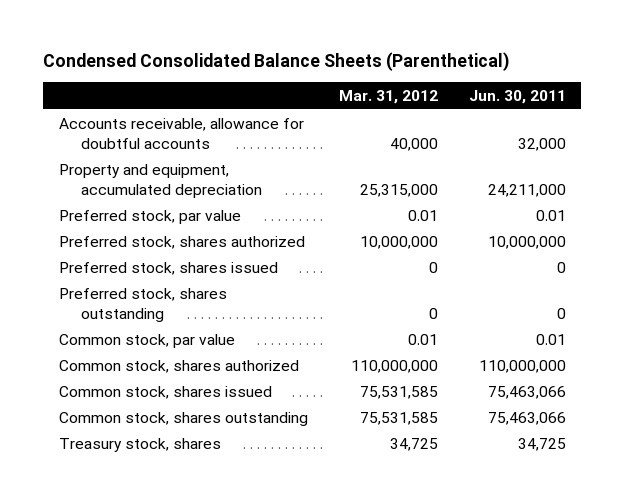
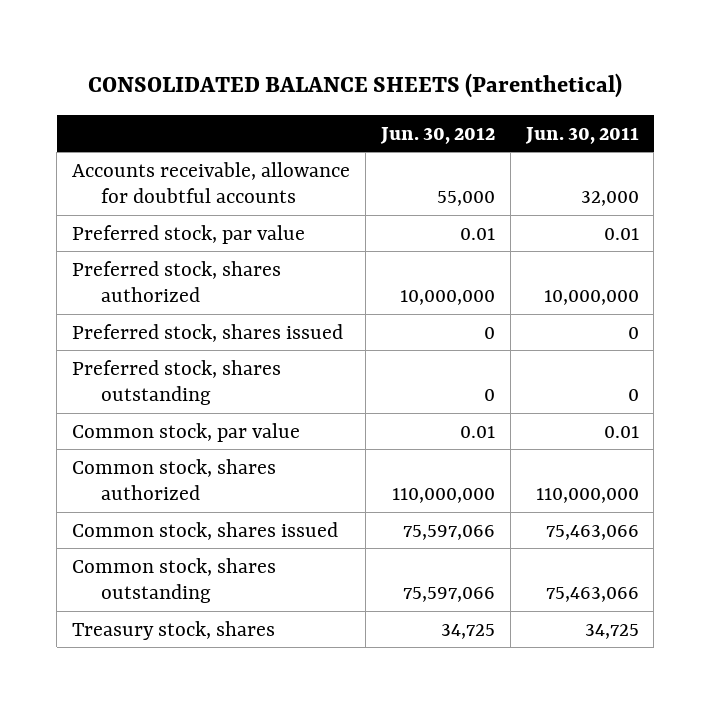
- Condensed Consolidated Balance Sheets (Parenthetical)
+ CONSOLIDATED BALANCE SHEETS (Parenthetical)
- | Mar. 31, 2012 | Jun. 30, 2011
+ | Jun. 30, 2012 | Jun. 30, 2011
- Property and equipment, accumulated depreciation | 25,315,000 | 24,211,000

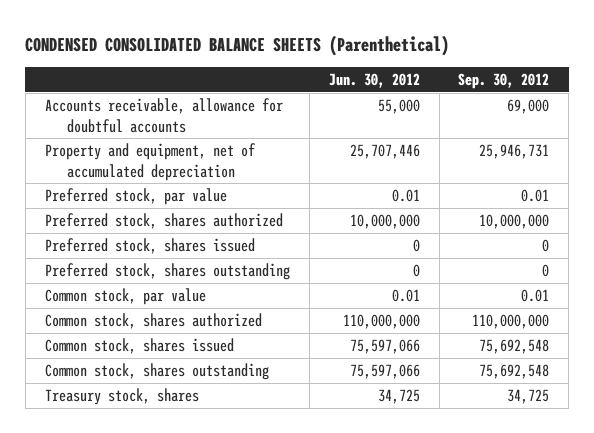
- CONSOLIDATED BALANCE SHEETS (Parenthetical)
+ CONDENSED CONSOLIDATED BALANCE SHEETS (Parenthetical)
- | Jun. 30, 2012 | Jun. 30, 2011
+ | Jun. 30, 2012 | Sep. 30, 2012
+ Property and equipment, net of accumulated depreciation | 25,707,446 | 25,946,731

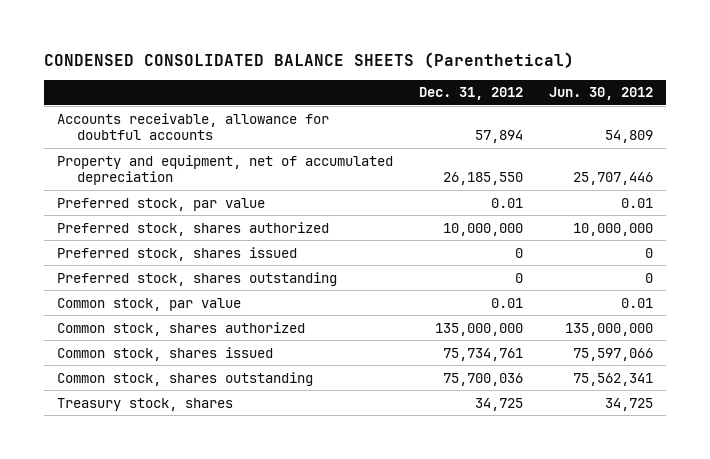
- | Jun. 30, 2012 | Sep. 30, 2012
+ | Dec. 31, 2012 | Jun. 30, 2012
- Accounts receivable, allowance for doubtful accounts | 55,000 | 69,000
+ Accounts receivable, allowance for doubtful accounts | 57,894 | 54,809
- Common stock, shares authorized | 110,000,000 | 110,000,000
+ Common stock, shares authorized | 135,000,000 | 135,000,000
- Common stock, shares outstanding | 75,597,066 | 75,692,548
+ Common stock, shares outstanding | 75,700,036 | 75,562,341

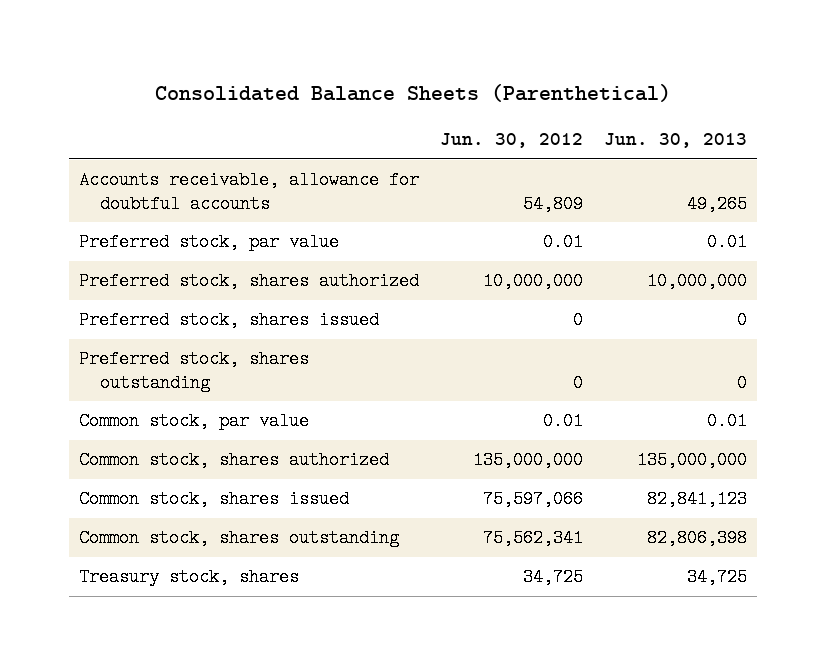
- CONDENSED CONSOLIDATED BALANCE SHEETS (Parenthetical)
+ Consolidated Balance Sheets (Parenthetical)
- | Dec. 31, 2012 | Jun. 30, 2012
+ | Jun. 30, 2012 | Jun. 30, 2013
- Property and equipment, net of accumulated depreciation | 26,185,550 | 25,707,446

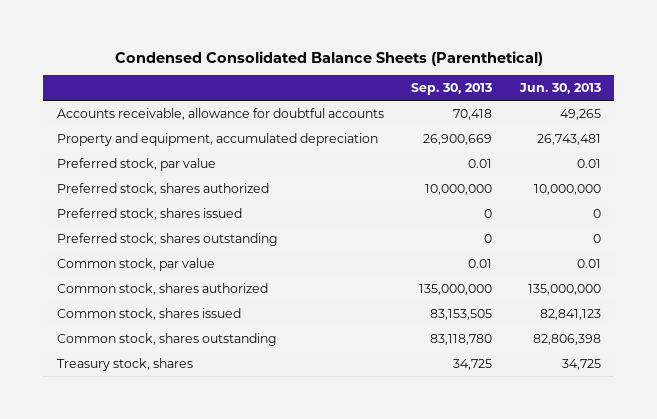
- Consolidated Balance Sheets (Parenthetical)
+ Condensed Consolidated Balance Sheets (Parenthetical)
- | Jun. 30, 2012 | Jun. 30, 2013
+ | Sep. 30, 2013 | Jun. 30, 2013
+ Property and equipment, accumulated depreciation | 26,900,669 | 26,743,481

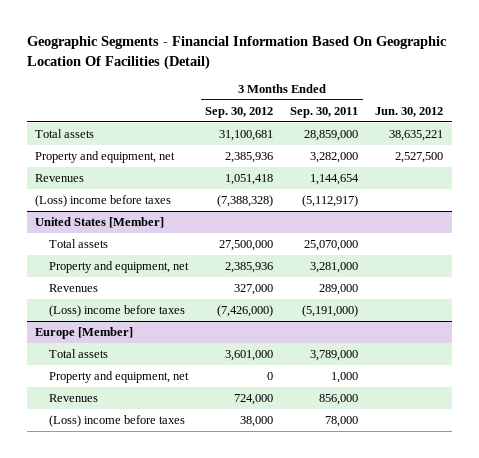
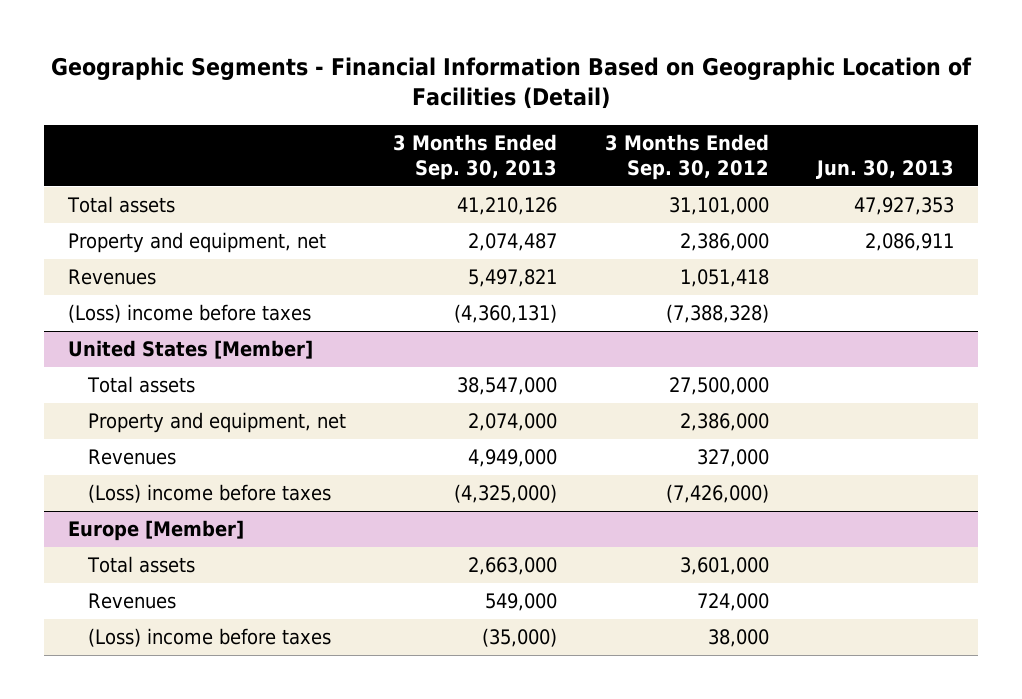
- Geographic Segments - Financial Information Based On Geographic Location Of Facilities (Detail)
+ Geographic Segments - Financial Information Based on Geographic Location of Facilities (Detail)
- | 3 Months Ended Sep. 30, 2012 | 3 Months Ended Sep. 30, 2011 | Jun. 30, 2012
+ | 3 Months Ended Sep. 30, 2013 | 3 Months Ended Sep. 30, 2012 | Jun. 30, 2013
- Total assets | 31,100,681 | 28,859,000 | 38,635,221
- Property and equipment, net | 2,385,936 | 3,282,000 | 2,527,500
+ Total assets | 41,210,126 | 31,101,000 | 47,927,353
+ Property and equipment, net | 2,074,487 | 2,386,000 | 2,086,911
@ United States [Member]
- Property and equipment, net | 2,385,936 | 3,281,000 |
+ Property and equipment, net | 2,074,000 | 2,386,000 |
@ Europe [Member]
- Property and equipment, net | 0 | 1,000 |

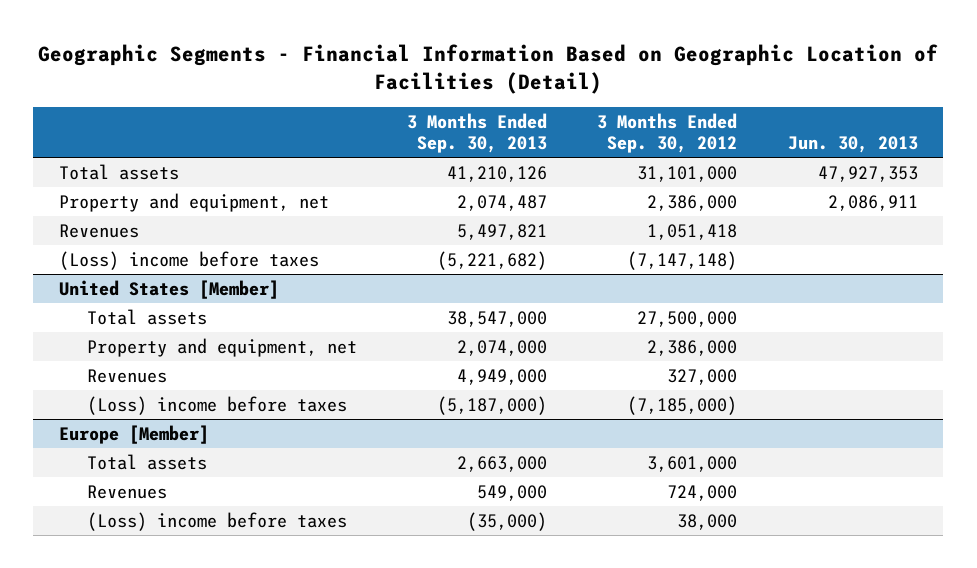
- (Loss) income before taxes | (4,360,131) | (7,388,328) |
+ (Loss) income before taxes | (5,221,682) | (7,147,148) |
@ United States [Member]
- (Loss) income before taxes | (4,325,000) | (7,426,000) |
+ (Loss) income before taxes | (5,187,000) | (7,185,000) |

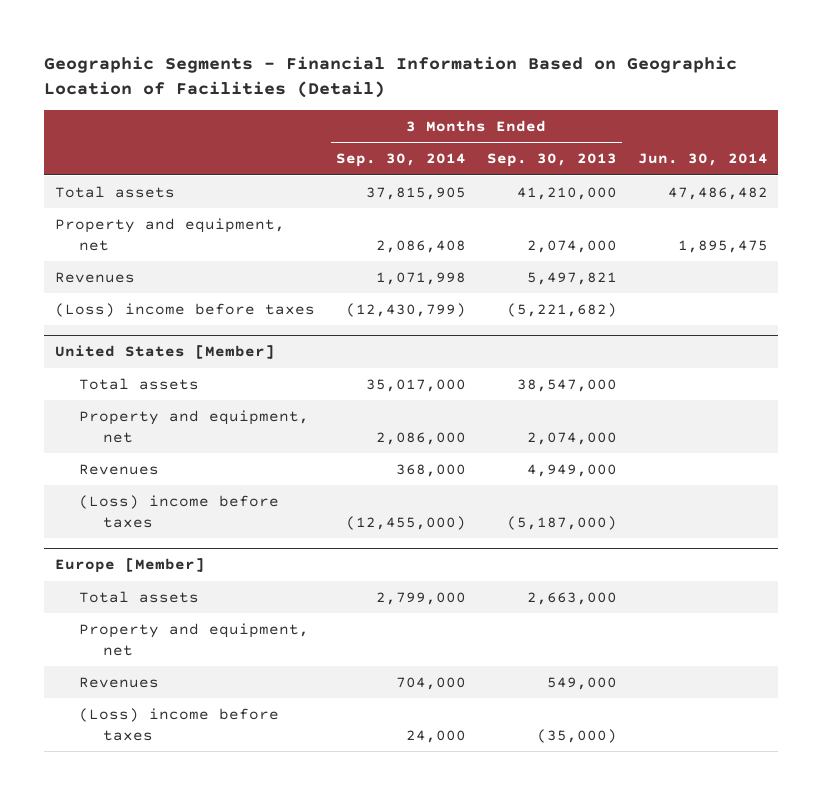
- | 3 Months Ended Sep. 30, 2013 | 3 Months Ended Sep. 30, 2012 | Jun. 30, 2013
+ | 3 Months Ended Sep. 30, 2014 | 3 Months Ended Sep. 30, 2013 | Jun. 30, 2014
- Total assets | 41,210,126 | 31,101,000 | 47,927,353
- Property and equipment, net | 2,074,487 | 2,386,000 | 2,086,911
+ Total assets | 37,815,905 | 41,210,000 | 47,486,482
+ Property and equipment, net | 2,086,408 | 2,074,000 | 1,895,475
@ Europe [Member]
+ Property and equipment, net

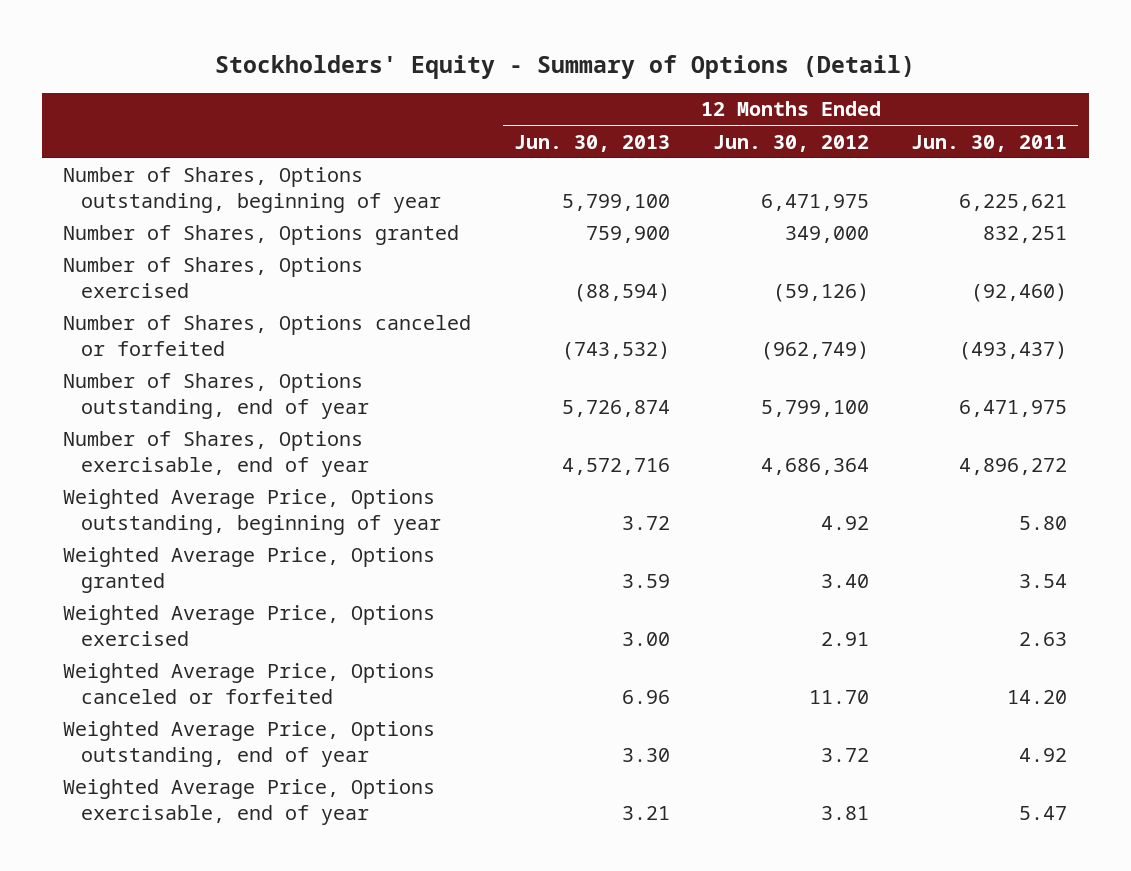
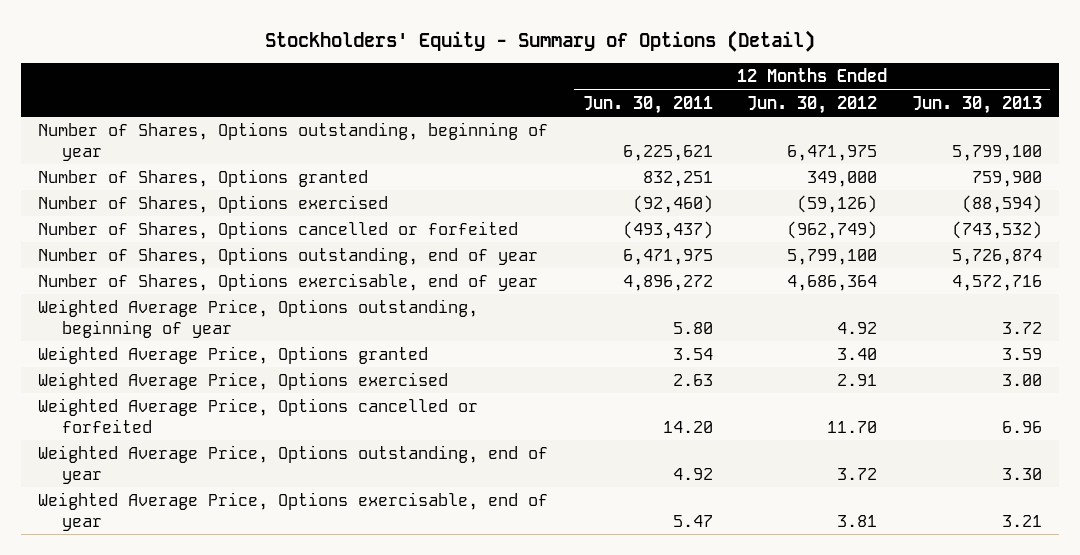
- | 12 Months Ended Jun. 30, 2013 | 12 Months Ended Jun. 30, 2012 | 12 Months Ended Jun. 30, 2011
+ | 12 Months Ended Jun. 30, 2011 | 12 Months Ended Jun. 30, 2012 | 12 Months Ended Jun. 30, 2013
- Number of Shares, Options canceled or forfeited | (743,532) | (962,749) | (493,437)
+ Number of Shares, Options cancelled or forfeited | (493,437) | (962,749) | (743,532)
- Weighted Average Price, Options canceled or forfeited | 6.96 | 11.70 | 14.20
+ Weighted Average Price, Options cancelled or forfeited | 14.20 | 11.70 | 6.96

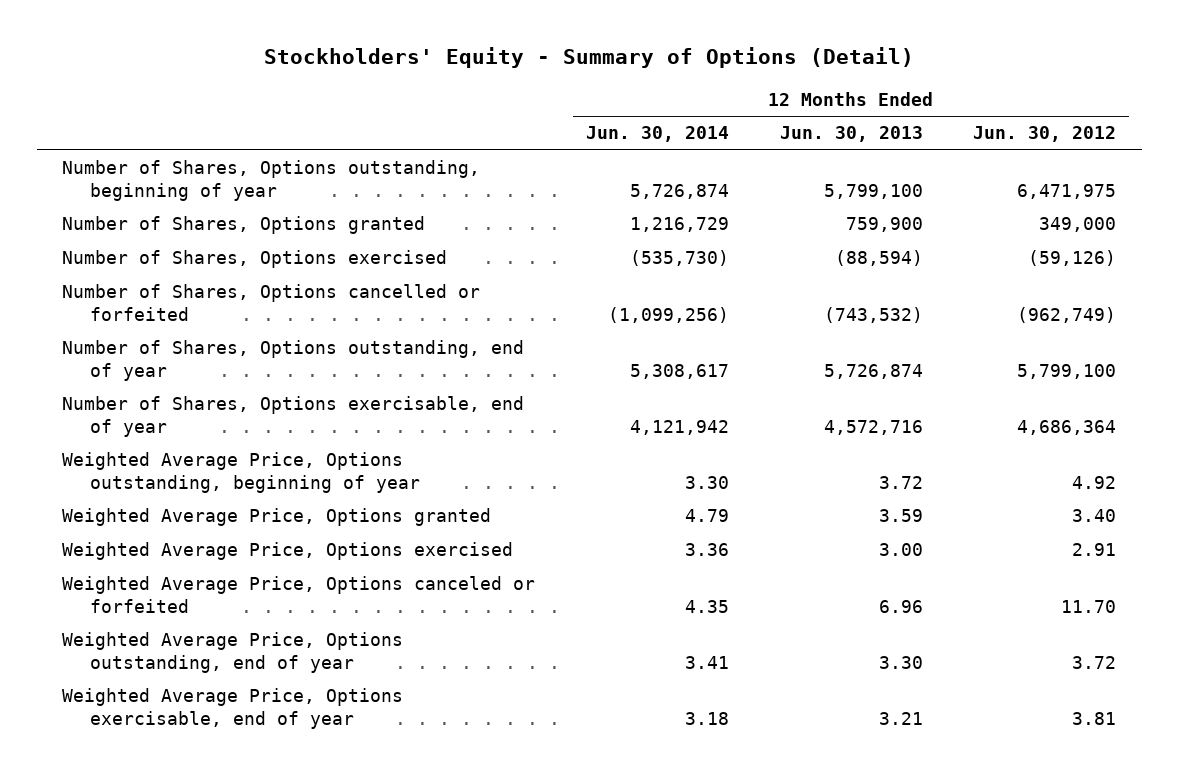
- | 12 Months Ended Jun. 30, 2011 | 12 Months Ended Jun. 30, 2012 | 12 Months Ended Jun. 30, 2013
+ | 12 Months Ended Jun. 30, 2014 | 12 Months Ended Jun. 30, 2013 | 12 Months Ended Jun. 30, 2012
- Weighted Average Price, Options cancelled or forfeited | 14.20 | 11.70 | 6.96
+ Weighted Average Price, Options canceled or forfeited | 4.35 | 6.96 | 11.70

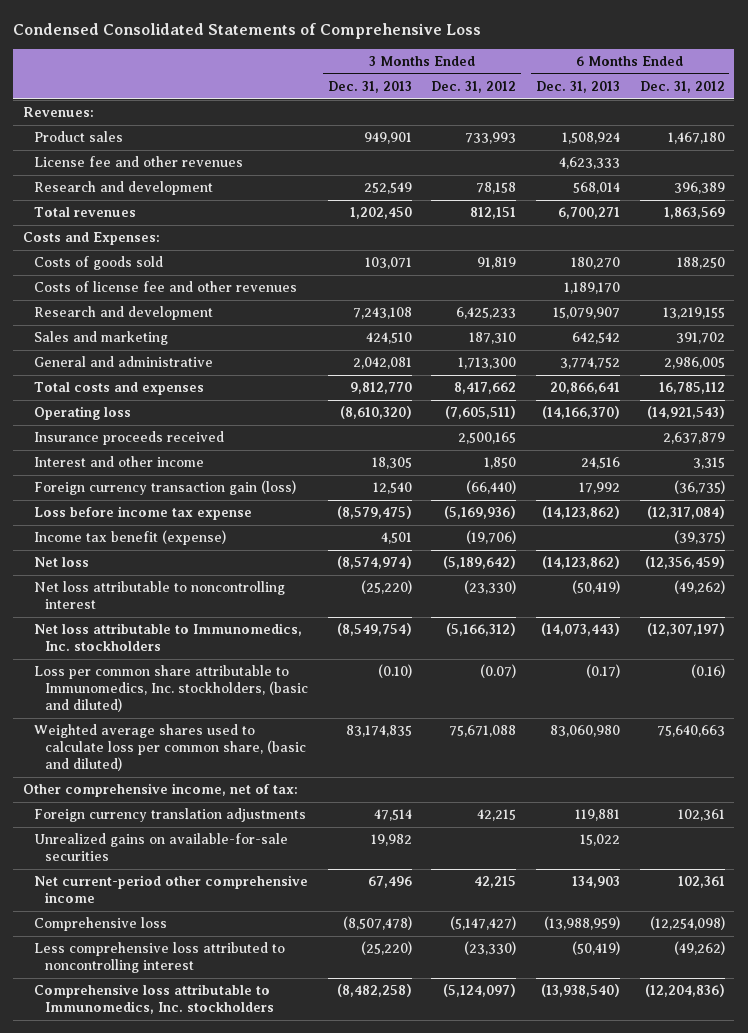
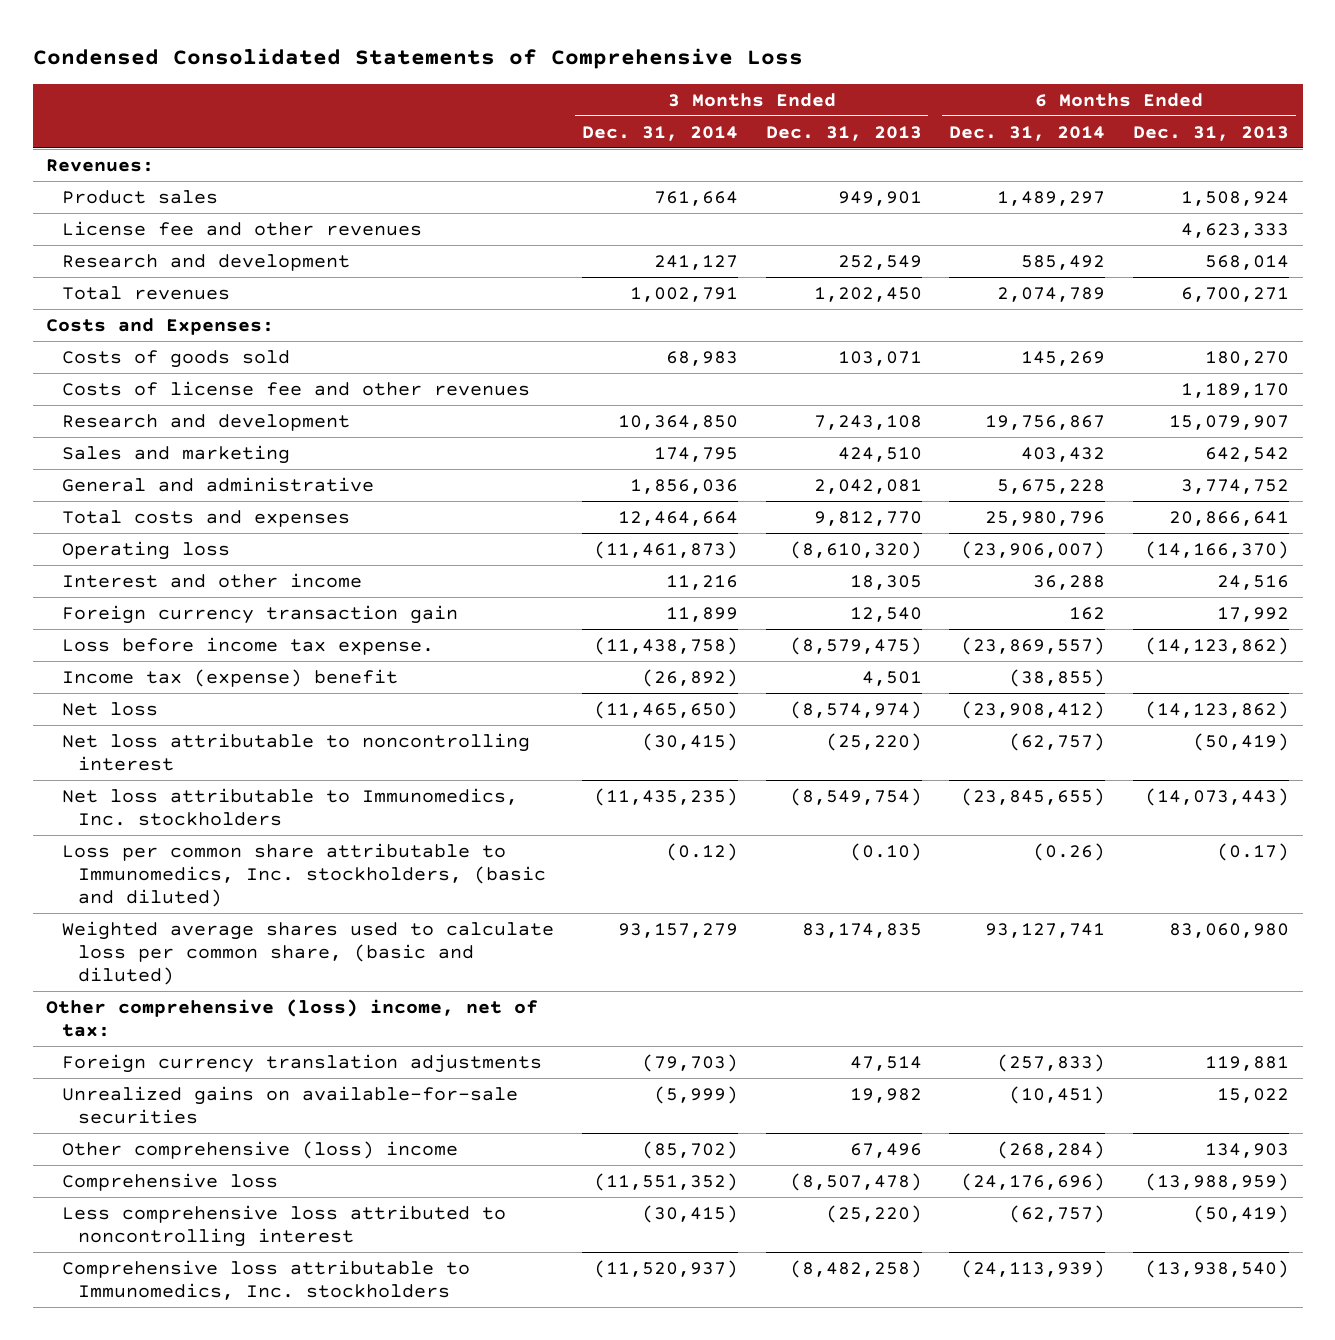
- | 3 Months Ended Dec. 31, 2013 | 3 Months Ended Dec. 31, 2012 | 6 Months Ended Dec. 31, 2013 | 6 Months Ended Dec. 31, 2012
+ | 3 Months Ended Dec. 31, 2014 | 3 Months Ended Dec. 31, 2013 | 6 Months Ended Dec. 31, 2014 | 6 Months Ended Dec. 31, 2013
- Insurance proceeds received | | 2,500,165 | | 2,637,879
- Foreign currency transaction gain (loss) | 12,540 | (66,440) | 17,992 | (36,735)
- Loss before income tax expense | (8,579,475) | (5,169,936) | (14,123,862) | (12,317,084)
- Income tax benefit (expense) | 4,501 | (19,706) | | (39,375)
+ Foreign currency transaction gain | 11,899 | 12,540 | 162 | 17,992
+ Loss before income tax expense. | (11,438,758) | (8,579,475) | (23,869,557) | (14,123,862)
+ Income tax (expense) benefit | (26,892) | 4,501 | (38,855) |
- Other comprehensive income, net of tax:
+ Other comprehensive (loss) income, net of tax:
- Net current-period other comprehensive income | 67,496 | 42,215 | 134,903 | 102,361
+ Other comprehensive (loss) income | (85,702) | 67,496 | (268,284) | 134,903

